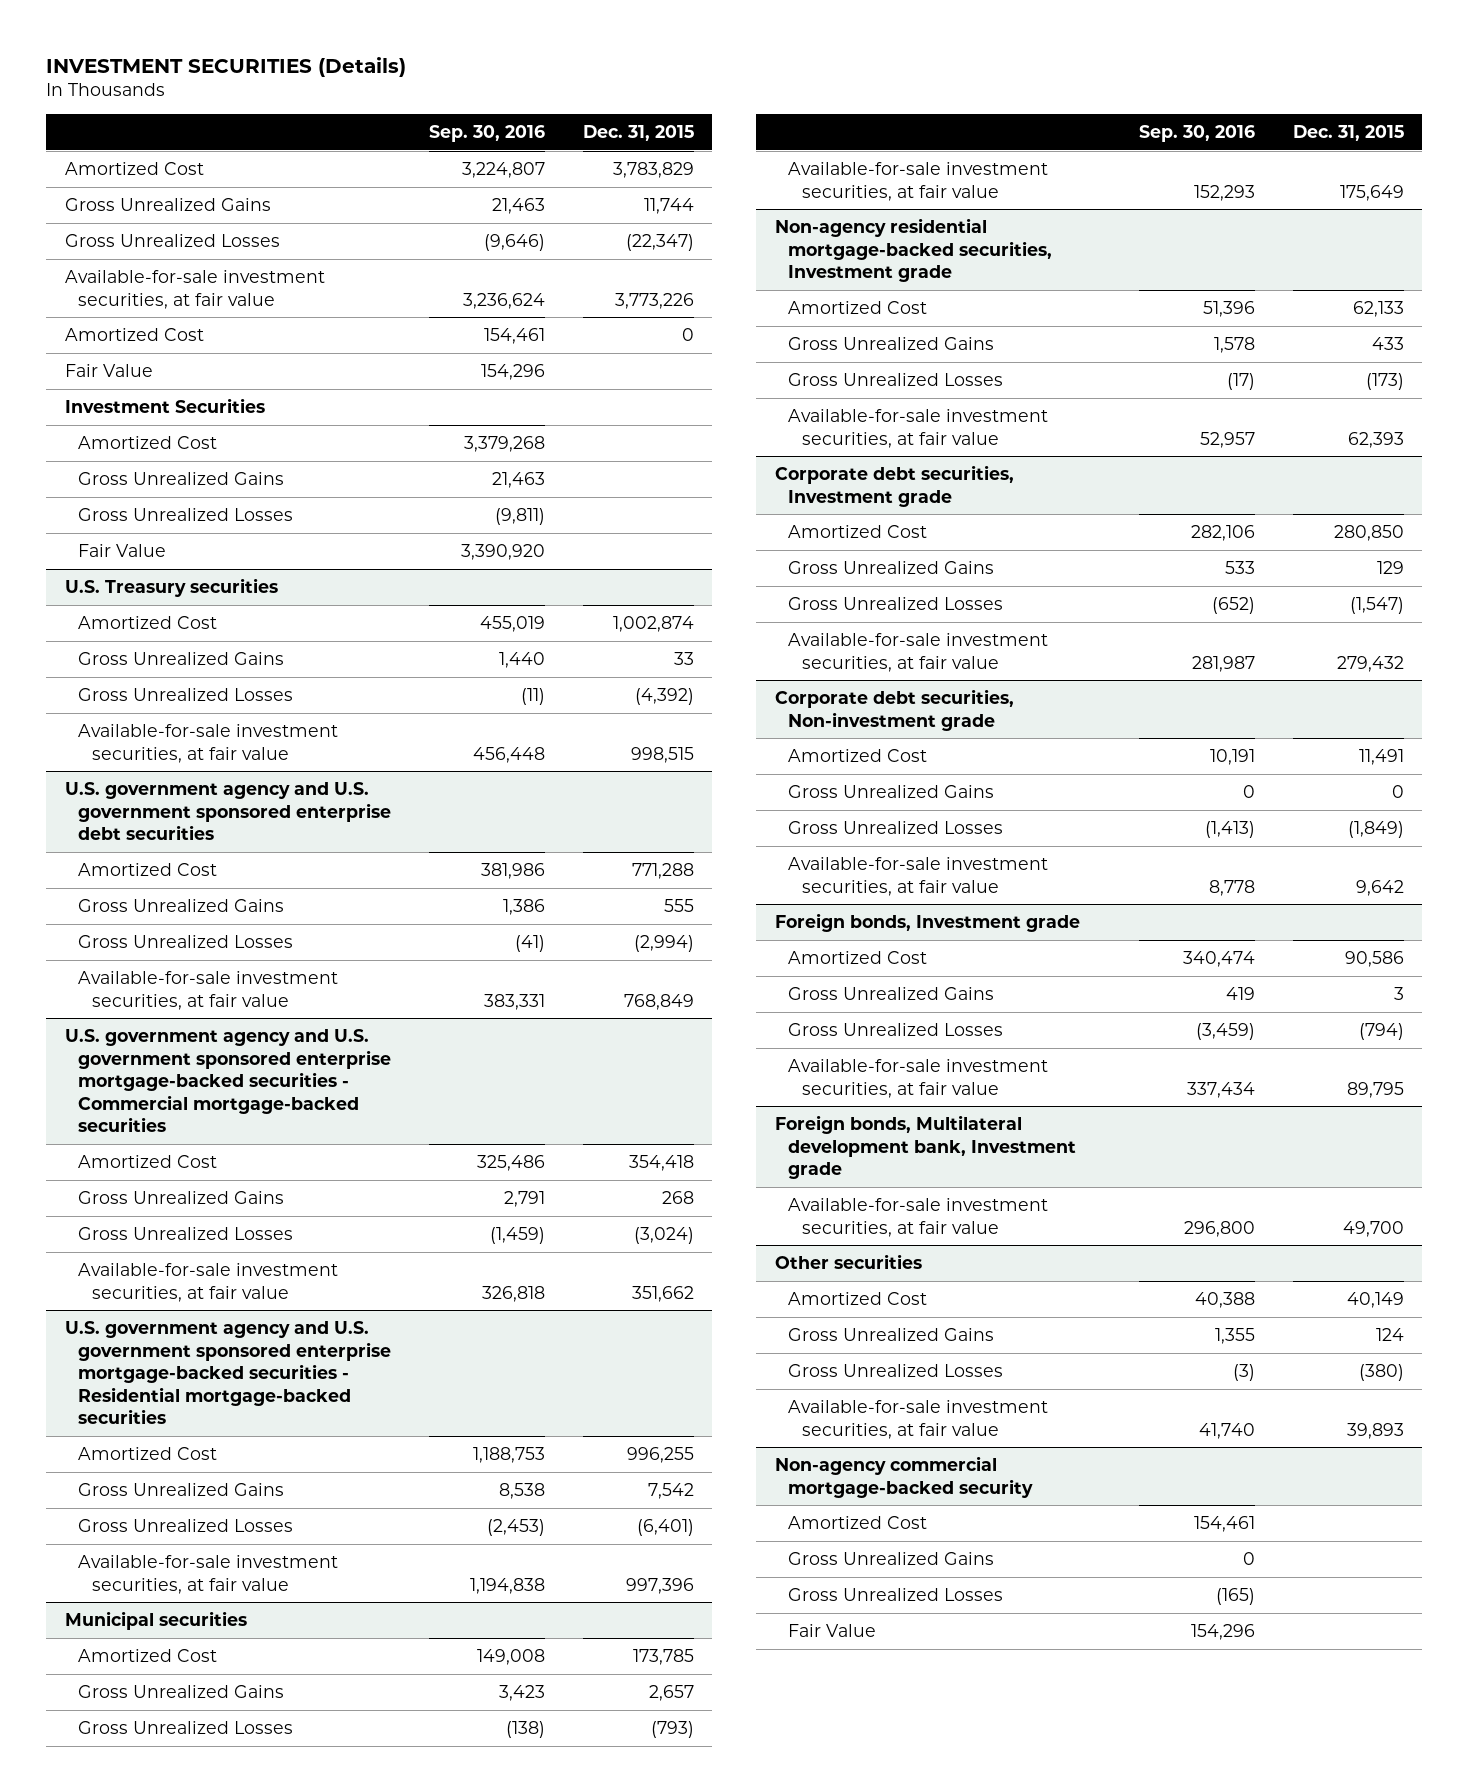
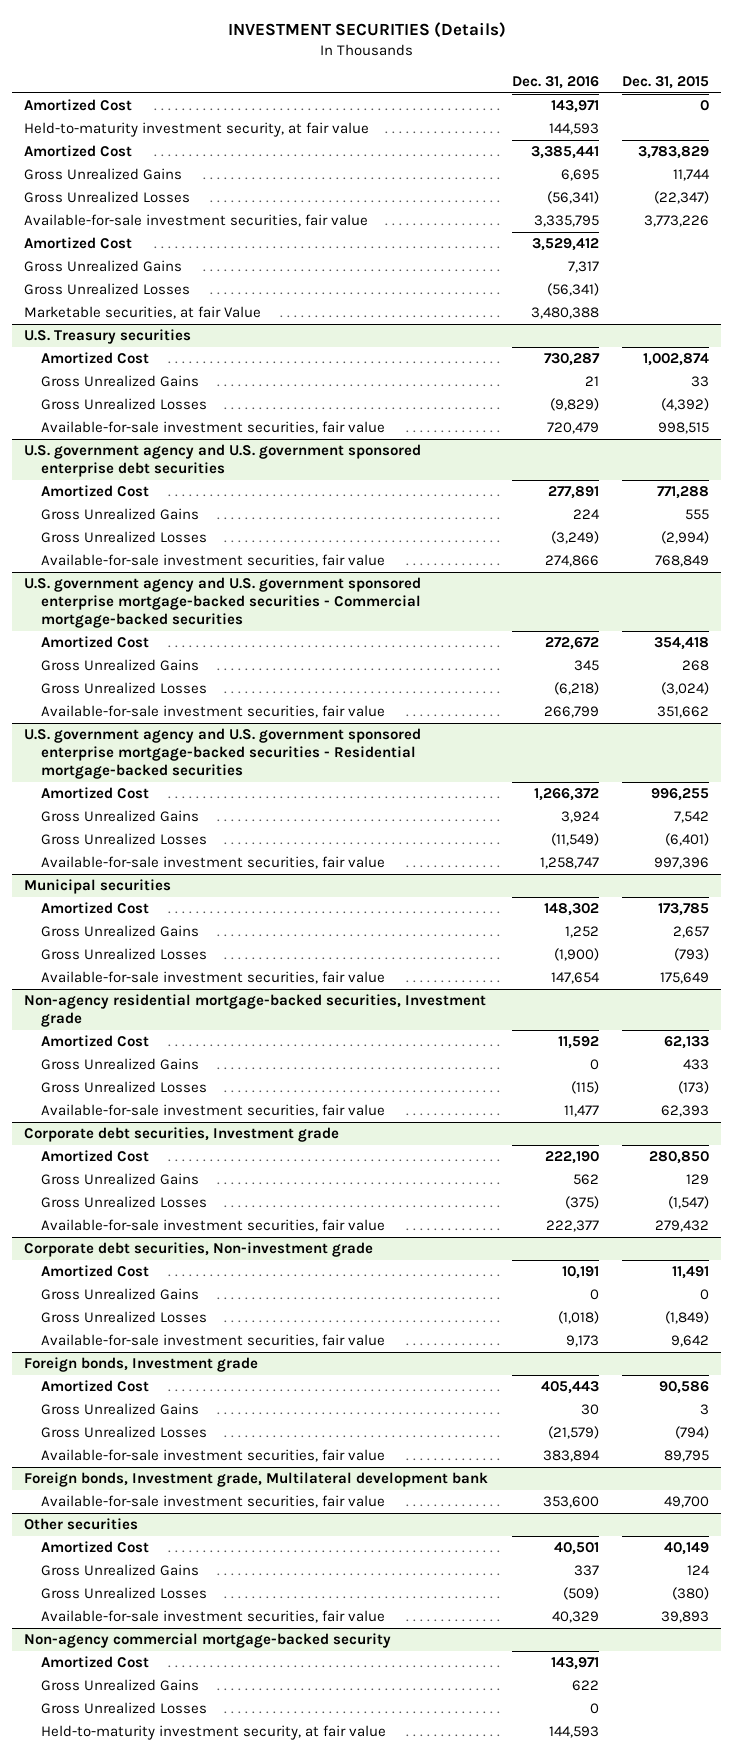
- | Sep. 30, 2016 | Dec. 31, 2015
+ | Dec. 31, 2016 | Dec. 31, 2015
moved up: Amortized Cost | 143,971 | 0
+ Held-to-maturity investment security, at fair value | 144,593 |
- Available-for-sale investment securities, at fair value | 3,236,624 | 3,773,226
- Fair Value | 154,296 |
- Investment Securities
+ Available-for-sale investment securities, fair value | 3,335,795 | 3,773,226
- Fair Value | 3,390,920 |
+ Marketable securities, at fair Value | 3,480,388 |
@ U.S. Treasury securities
- Available-for-sale investment securities, at fair value | 456,448 | 998,515
+ Available-for-sale investment securities, fair value | 720,479 | 998,515
@ U.S. government agency and U.S. government sponsored enterprise debt securities
- Available-for-sale investment securities, at fair value | 383,331 | 768,849
+ Available-for-sale investment securities, fair value | 274,866 | 768,849
@ U.S. government agency and U.S. government sponsored enterprise mortgage-backed securities - Commercial mortgage-backed securities
- Available-for-sale investment securities, at fair value | 326,818 | 351,662
+ Available-for-sale investment securities, fair value | 266,799 | 351,662
@ U.S. government agency and U.S. government sponsored enterprise mortgage-backed securities - Residential mortgage-backed securities
- Available-for-sale investment securities, at fair value | 1,194,838 | 997,396
+ Available-for-sale investment securities, fair value | 1,258,747 | 997,396
@ Municipal securities
- Available-for-sale investment securities, at fair value | 152,293 | 175,649
+ Available-for-sale investment securities, fair value | 147,654 | 175,649
@ Non-agency residential mortgage-backed securities, Investment grade
- Available-for-sale investment securities, at fair value | 52,957 | 62,393
+ Available-for-sale investment securities, fair value | 11,477 | 62,393
@ Corporate debt securities, Investment grade
- Available-for-sale investment securities, at fair value | 281,987 | 279,432
+ Available-for-sale investment securities, fair value | 222,377 | 279,432
@ Corporate debt securities, Non-investment grade
- Available-for-sale investment securities, at fair value | 8,778 | 9,642
+ Available-for-sale investment securities, fair value | 9,173 | 9,642
@ Foreign bonds, Investment grade
- Available-for-sale investment securities, at fair value | 337,434 | 89,795
- Foreign bonds, Multilateral development bank, Investment grade
- Available-for-sale investment securities, at fair value | 296,800 | 49,700
@ Foreign bonds, Investment grade
+ Available-for-sale investment securities, fair value | 383,894 | 89,795
+ Foreign bonds, Investment grade, Multilateral development bank
+ Available-for-sale investment securities, fair value | 353,600 | 49,700
@ Other securities
- Available-for-sale investment securities, at fair value | 41,740 | 39,893
+ Available-for-sale investment securities, fair value | 40,329 | 39,893
@ Non-agency commercial mortgage-backed security
- Fair Value | 154,296 |
+ Held-to-maturity investment security, at fair value | 144,593 |

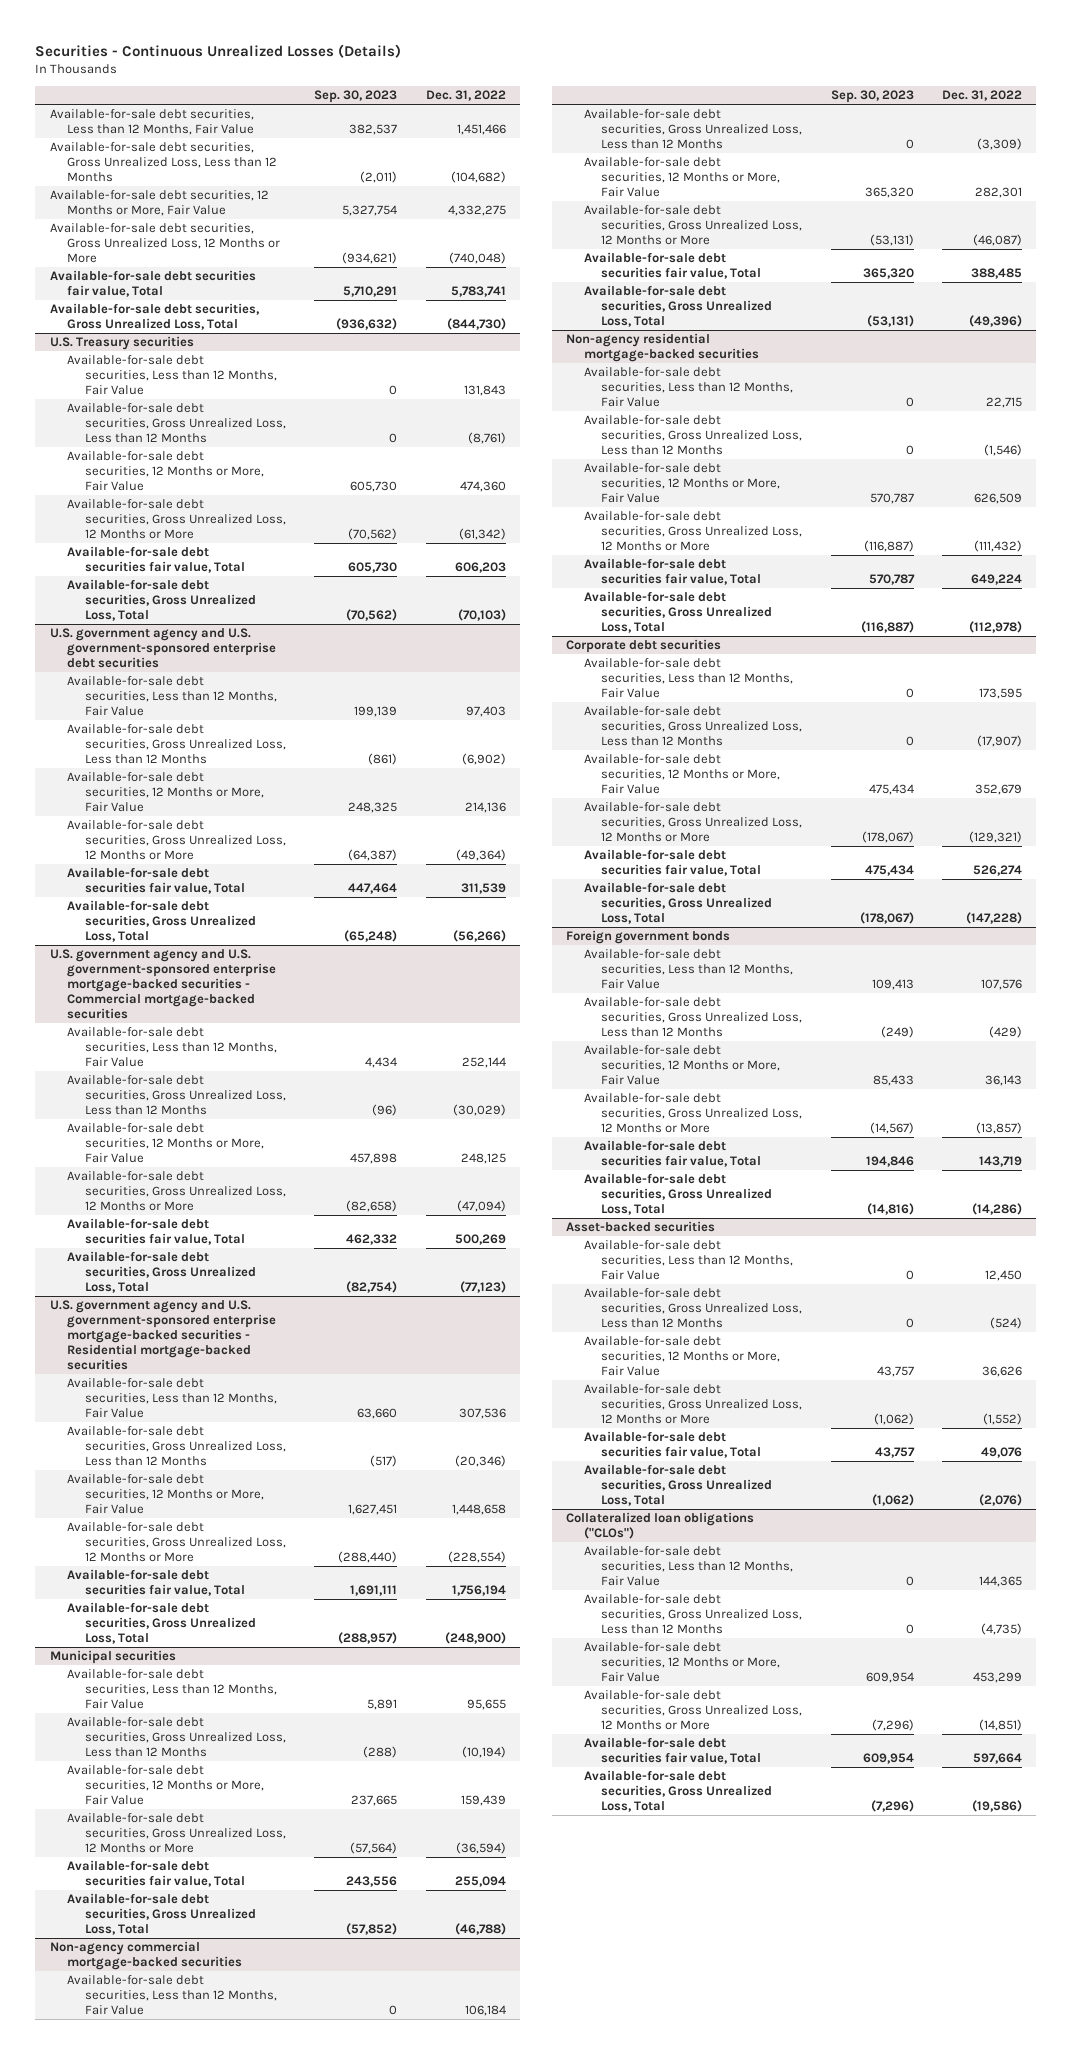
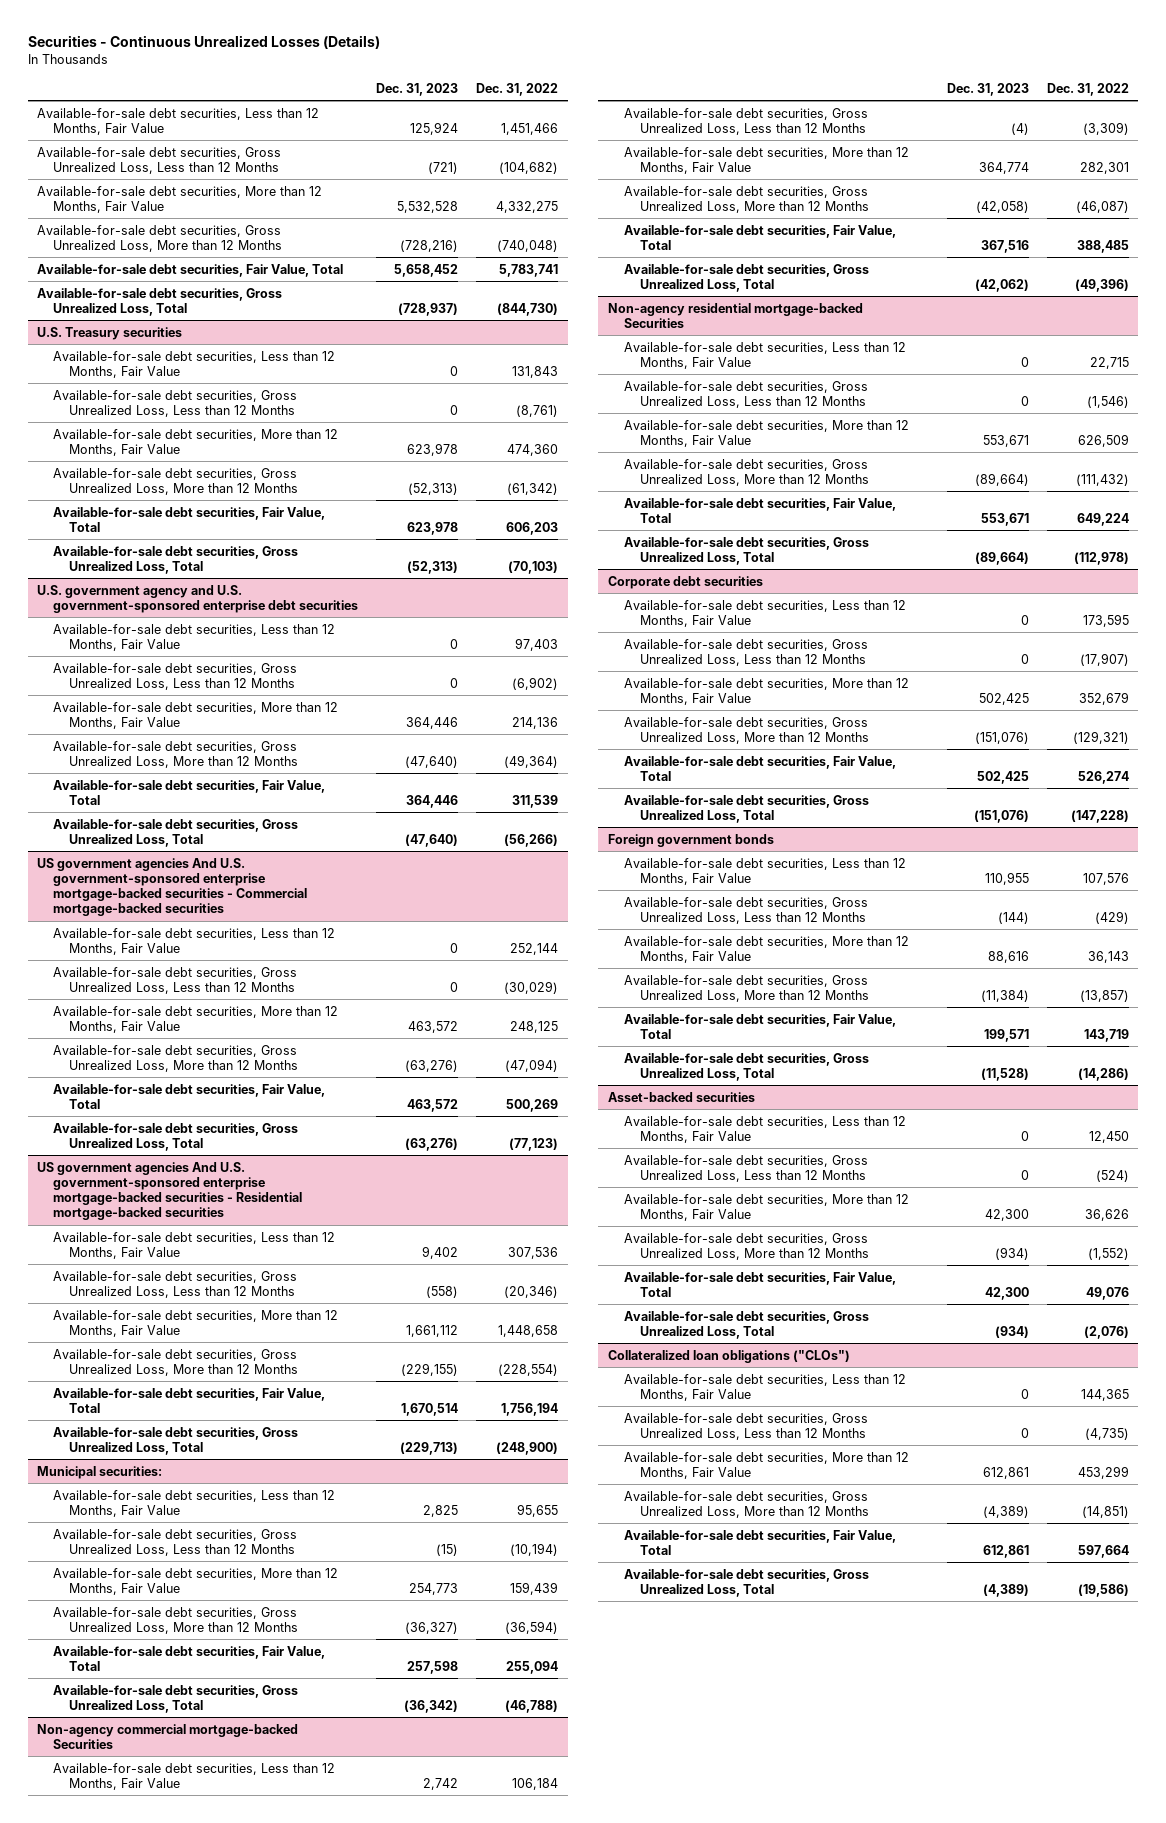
- | Sep. 30, 2023 | Dec. 31, 2022
+ | Dec. 31, 2023 | Dec. 31, 2022
- Available-for-sale debt securities, 12 Months or More, Fair Value | 5,327,754 | 4,332,275
- Available-for-sale debt securities, Gross Unrealized Loss, 12 Months or More | (934,621) | (740,048)
- Available-for-sale debt securities fair value, Total | 5,710,291 | 5,783,741
+ Available-for-sale debt securities, More than 12 Months, Fair Value | 5,532,528 | 4,332,275
+ Available-for-sale debt securities, Gross Unrealized Loss, More than 12 Months | (728,216) | (740,048)
+ Available-for-sale debt securities, Fair Value, Total | 5,658,452 | 5,783,741
@ U.S. Treasury securities
- Available-for-sale debt securities, 12 Months or More, Fair Value | 605,730 | 474,360
- Available-for-sale debt securities, Gross Unrealized Loss, 12 Months or More | (70,562) | (61,342)
- Available-for-sale debt securities fair value, Total | 605,730 | 606,203
+ Available-for-sale debt securities, More than 12 Months, Fair Value | 623,978 | 474,360
+ Available-for-sale debt securities, Gross Unrealized Loss, More than 12 Months | (52,313) | (61,342)
+ Available-for-sale debt securities, Fair Value, Total | 623,978 | 606,203
@ U.S. government agency and U.S. government-sponsored enterprise debt securities
- Available-for-sale debt securities, 12 Months or More, Fair Value | 248,325 | 214,136
- Available-for-sale debt securities, Gross Unrealized Loss, 12 Months or More | (64,387) | (49,364)
- Available-for-sale debt securities fair value, Total | 447,464 | 311,539
+ Available-for-sale debt securities, More than 12 Months, Fair Value | 364,446 | 214,136
+ Available-for-sale debt securities, Gross Unrealized Loss, More than 12 Months | (47,640) | (49,364)
+ Available-for-sale debt securities, Fair Value, Total | 364,446 | 311,539
- U.S. government agency and U.S. government-sponsored enterprise mortgage-backed securities - Commercial mortgage-backed securities
+ US government agencies And U.S. government-sponsored enterprise mortgage-backed securities - Commercial mortgage-backed securities
- Available-for-sale debt securities, 12 Months or More, Fair Value | 457,898 | 248,125
- Available-for-sale debt securities, Gross Unrealized Loss, 12 Months or More | (82,658) | (47,094)
- Available-for-sale debt securities fair value, Total | 462,332 | 500,269
+ Available-for-sale debt securities, More than 12 Months, Fair Value | 463,572 | 248,125
+ Available-for-sale debt securities, Gross Unrealized Loss, More than 12 Months | (63,276) | (47,094)
+ Available-for-sale debt securities, Fair Value, Total | 463,572 | 500,269
- U.S. government agency and U.S. government-sponsored enterprise mortgage-backed securities - Residential mortgage-backed securities
+ US government agencies And U.S. government-sponsored enterprise mortgage-backed securities - Residential mortgage-backed securities
- Available-for-sale debt securities, 12 Months or More, Fair Value | 1,627,451 | 1,448,658
- Available-for-sale debt securities, Gross Unrealized Loss, 12 Months or More | (288,440) | (228,554)
- Available-for-sale debt securities fair value, Total | 1,691,111 | 1,756,194
+ Available-for-sale debt securities, More than 12 Months, Fair Value | 1,661,112 | 1,448,658
+ Available-for-sale debt securities, Gross Unrealized Loss, More than 12 Months | (229,155) | (228,554)
+ Available-for-sale debt securities, Fair Value, Total | 1,670,514 | 1,756,194
- Municipal securities
+ Municipal securities:
- Available-for-sale debt securities, 12 Months or More, Fair Value | 237,665 | 159,439
- Available-for-sale debt securities, Gross Unrealized Loss, 12 Months or More | (57,564) | (36,594)
- Available-for-sale debt securities fair value, Total | 243,556 | 255,094
+ Available-for-sale debt securities, More than 12 Months, Fair Value | 254,773 | 159,439
+ Available-for-sale debt securities, Gross Unrealized Loss, More than 12 Months | (36,327) | (36,594)
+ Available-for-sale debt securities, Fair Value, Total | 257,598 | 255,094
- Non-agency commercial mortgage-backed securities
+ Non-agency commercial mortgage-backed Securities
- Available-for-sale debt securities, 12 Months or More, Fair Value | 365,320 | 282,301
- Available-for-sale debt securities, Gross Unrealized Loss, 12 Months or More | (53,131) | (46,087)
- Available-for-sale debt securities fair value, Total | 365,320 | 388,485
+ Available-for-sale debt securities, More than 12 Months, Fair Value | 364,774 | 282,301
+ Available-for-sale debt securities, Gross Unrealized Loss, More than 12 Months | (42,058) | (46,087)
+ Available-for-sale debt securities, Fair Value, Total | 367,516 | 388,485
- Non-agency residential mortgage-backed securities
+ Non-agency residential mortgage-backed Securities
- Available-for-sale debt securities, 12 Months or More, Fair Value | 570,787 | 626,509
- Available-for-sale debt securities, Gross Unrealized Loss, 12 Months or More | (116,887) | (111,432)
- Available-for-sale debt securities fair value, Total | 570,787 | 649,224
+ Available-for-sale debt securities, More than 12 Months, Fair Value | 553,671 | 626,509
+ Available-for-sale debt securities, Gross Unrealized Loss, More than 12 Months | (89,664) | (111,432)
+ Available-for-sale debt securities, Fair Value, Total | 553,671 | 649,224
@ Corporate debt securities
- Available-for-sale debt securities, 12 Months or More, Fair Value | 475,434 | 352,679
- Available-for-sale debt securities, Gross Unrealized Loss, 12 Months or More | (178,067) | (129,321)
- Available-for-sale debt securities fair value, Total | 475,434 | 526,274
+ Available-for-sale debt securities, More than 12 Months, Fair Value | 502,425 | 352,679
+ Available-for-sale debt securities, Gross Unrealized Loss, More than 12 Months | (151,076) | (129,321)
+ Available-for-sale debt securities, Fair Value, Total | 502,425 | 526,274
@ Foreign government bonds
- Available-for-sale debt securities, 12 Months or More, Fair Value | 85,433 | 36,143
- Available-for-sale debt securities, Gross Unrealized Loss, 12 Months or More | (14,567) | (13,857)
- Available-for-sale debt securities fair value, Total | 194,846 | 143,719
+ Available-for-sale debt securities, More than 12 Months, Fair Value | 88,616 | 36,143
+ Available-for-sale debt securities, Gross Unrealized Loss, More than 12 Months | (11,384) | (13,857)
+ Available-for-sale debt securities, Fair Value, Total | 199,571 | 143,719
@ Asset-backed securities
- Available-for-sale debt securities, 12 Months or More, Fair Value | 43,757 | 36,626
- Available-for-sale debt securities, Gross Unrealized Loss, 12 Months or More | (1,062) | (1,552)
- Available-for-sale debt securities fair value, Total | 43,757 | 49,076
+ Available-for-sale debt securities, More than 12 Months, Fair Value | 42,300 | 36,626
+ Available-for-sale debt securities, Gross Unrealized Loss, More than 12 Months | (934) | (1,552)
+ Available-for-sale debt securities, Fair Value, Total | 42,300 | 49,076
@ Collateralized loan obligations ("CLOs")
- Available-for-sale debt securities, 12 Months or More, Fair Value | 609,954 | 453,299
- Available-for-sale debt securities, Gross Unrealized Loss, 12 Months or More | (7,296) | (14,851)
- Available-for-sale debt securities fair value, Total | 609,954 | 597,664
+ Available-for-sale debt securities, More than 12 Months, Fair Value | 612,861 | 453,299
+ Available-for-sale debt securities, Gross Unrealized Loss, More than 12 Months | (4,389) | (14,851)
+ Available-for-sale debt securities, Fair Value, Total | 612,861 | 597,664

